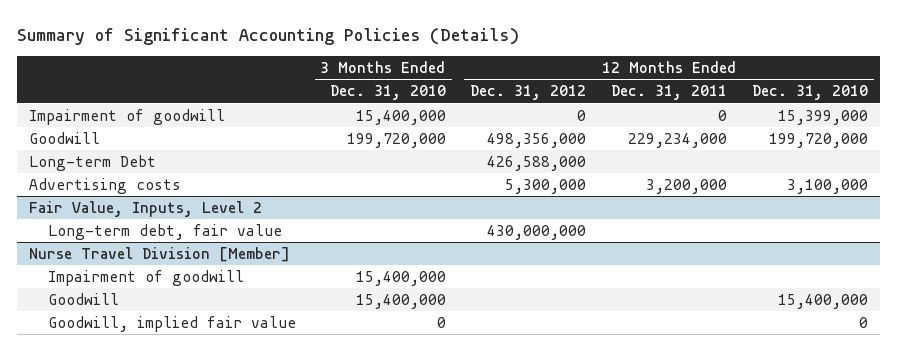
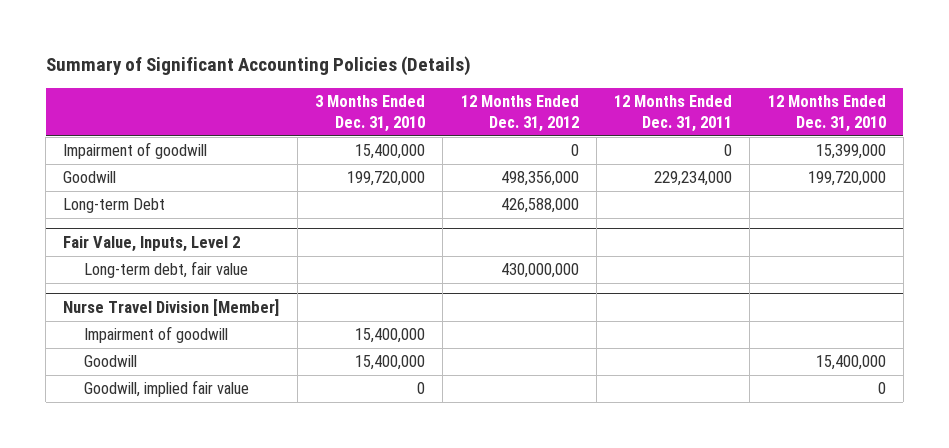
- Advertising costs | | 5,300,000 | 3,200,000 | 3,100,000

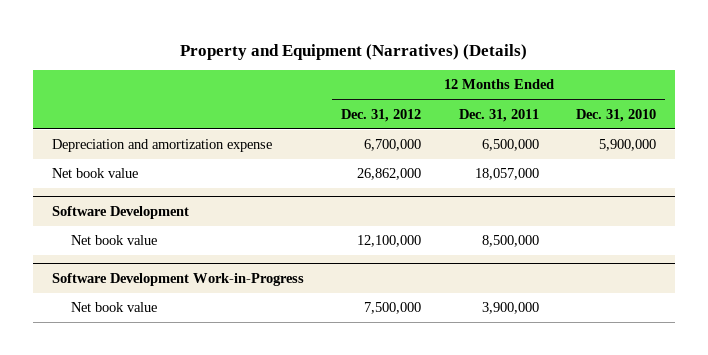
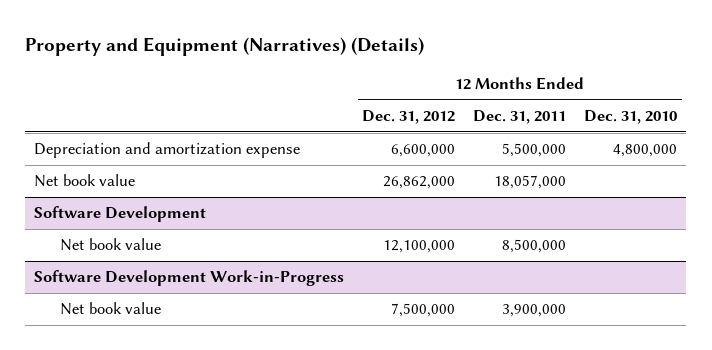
- Depreciation and amortization expense | 6,700,000 | 6,500,000 | 5,900,000
+ Depreciation and amortization expense | 6,600,000 | 5,500,000 | 4,800,000

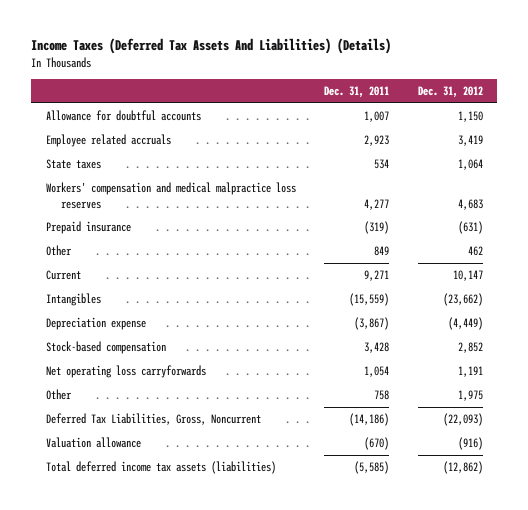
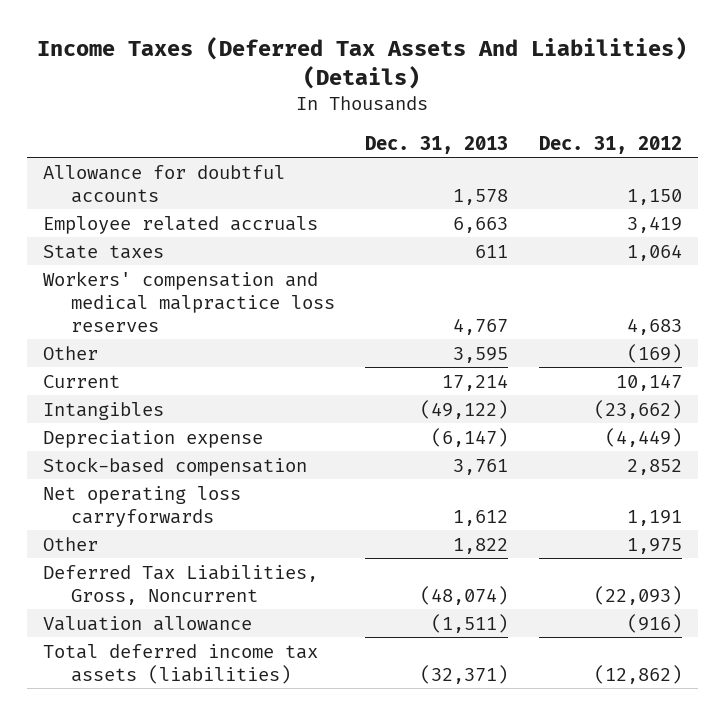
- | Dec. 31, 2011 | Dec. 31, 2012
+ | Dec. 31, 2013 | Dec. 31, 2012
- Prepaid insurance | (319) | (631)
- Other | 849 | 462
+ Other | 3,595 | (169)

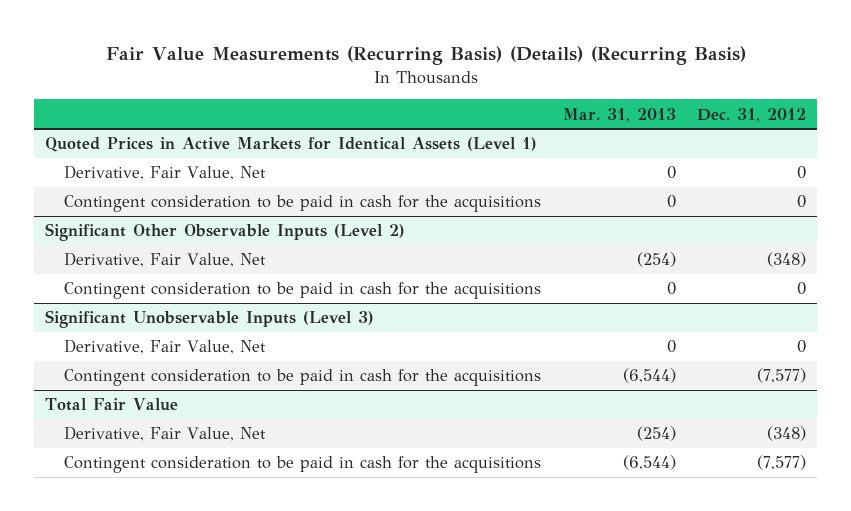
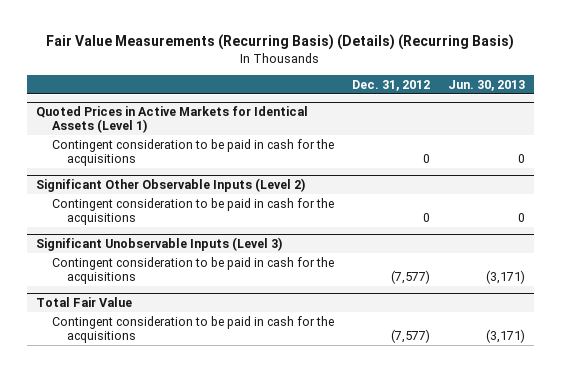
- | Mar. 31, 2013 | Dec. 31, 2012
+ | Dec. 31, 2012 | Jun. 30, 2013
@ Quoted Prices in Active Markets for Identical Assets (Level 1)
- Derivative, Fair Value, Net | 0 | 0
@ Significant Other Observable Inputs (Level 2)
- Derivative, Fair Value, Net | (254) | (348)
@ Significant Unobservable Inputs (Level 3)
- Derivative, Fair Value, Net | 0 | 0
@ Total Fair Value
- Derivative, Fair Value, Net | (254) | (348)

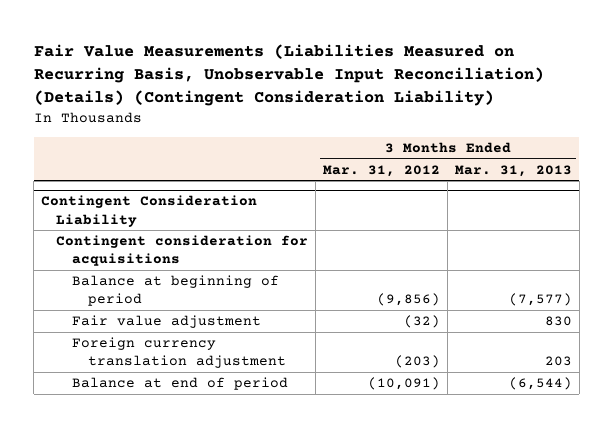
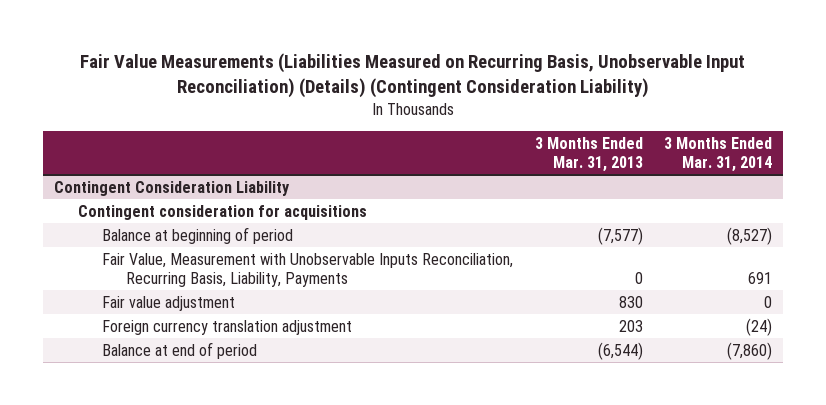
- | 3 Months Ended Mar. 31, 2012 | 3 Months Ended Mar. 31, 2013
+ | 3 Months Ended Mar. 31, 2013 | 3 Months Ended Mar. 31, 2014
@ Contingent Consideration Liability
+ Fair Value, Measurement with Unobservable Inputs Reconciliation, Recurring Basis, Liability, Payments | 0 | 691

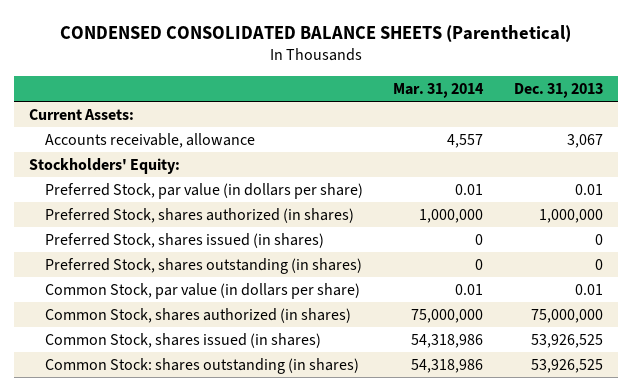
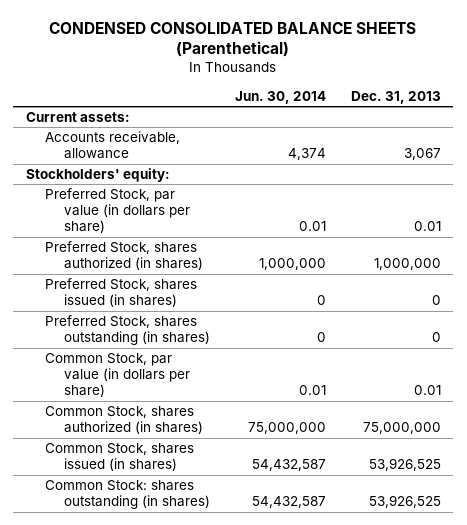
- | Mar. 31, 2014 | Dec. 31, 2013
+ | Jun. 30, 2014 | Dec. 31, 2013
- Current Assets:
+ Current assets:
- Stockholders' Equity:
+ Stockholders' equity:

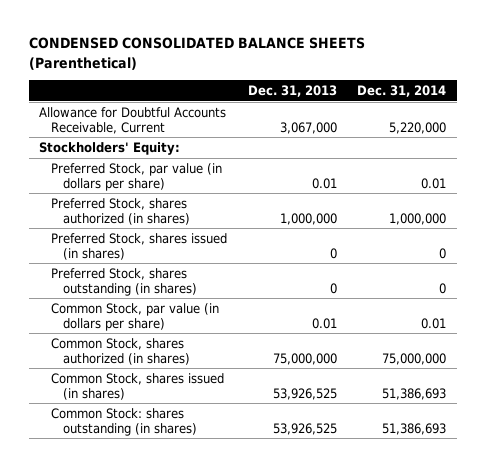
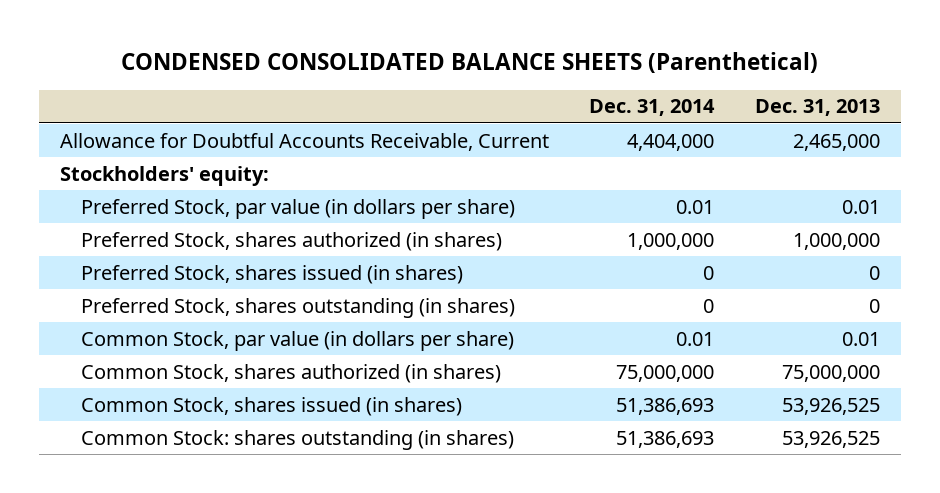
- | Dec. 31, 2013 | Dec. 31, 2014
+ | Dec. 31, 2014 | Dec. 31, 2013
- Allowance for Doubtful Accounts Receivable, Current | 3,067,000 | 5,220,000
- Stockholders' Equity:
+ Allowance for Doubtful Accounts Receivable, Current | 4,404,000 | 2,465,000
+ Stockholders' equity:

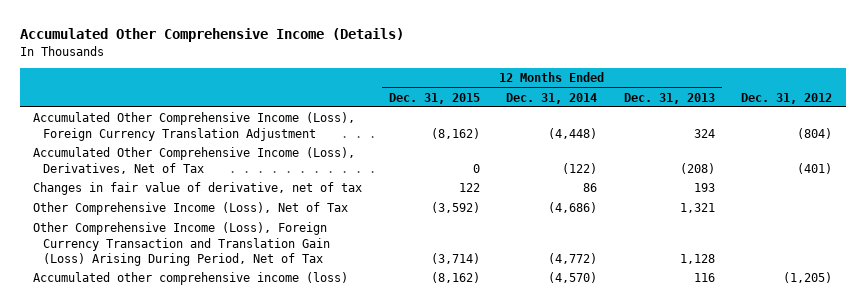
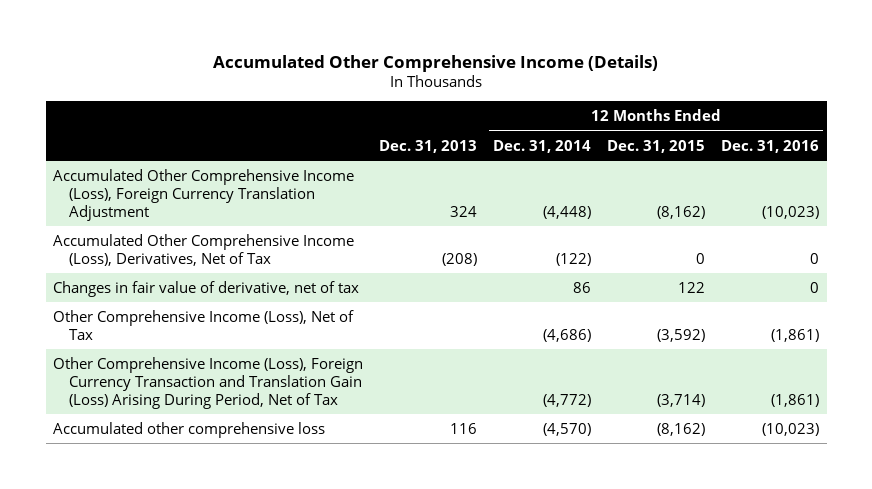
- | 12 Months Ended Dec. 31, 2015 | 12 Months Ended Dec. 31, 2014 | 12 Months Ended Dec. 31, 2013 | Dec. 31, 2012
+ | Dec. 31, 2013 | 12 Months Ended Dec. 31, 2014 | 12 Months Ended Dec. 31, 2015 | 12 Months Ended Dec. 31, 2016
- Accumulated other comprehensive income (loss) | (8,162) | (4,570) | 116 | (1,205)
+ Accumulated other comprehensive loss | 116 | (4,570) | (8,162) | (10,023)

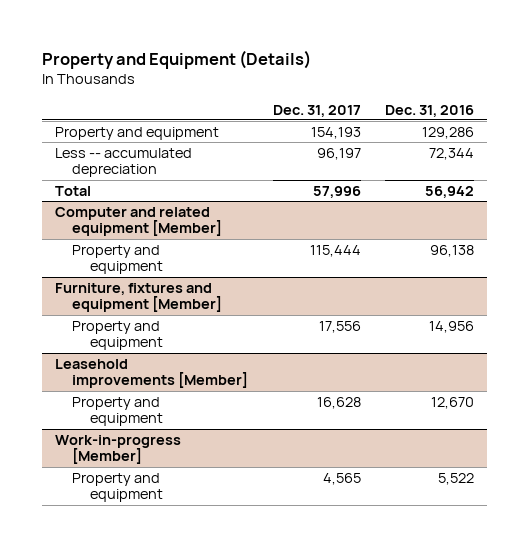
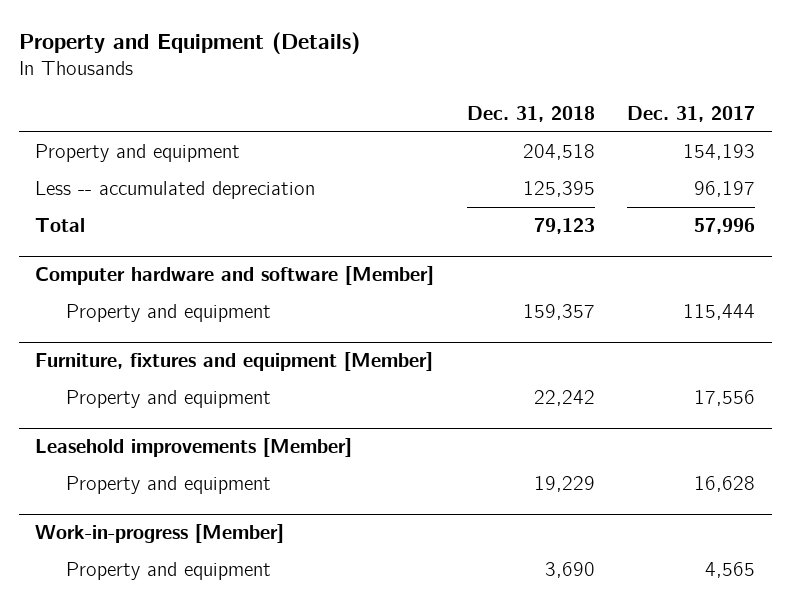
- | Dec. 31, 2017 | Dec. 31, 2016
+ | Dec. 31, 2018 | Dec. 31, 2017
- Computer and related equipment [Member]
+ Computer hardware and software [Member]

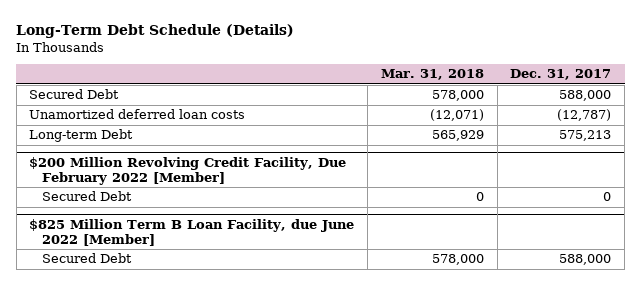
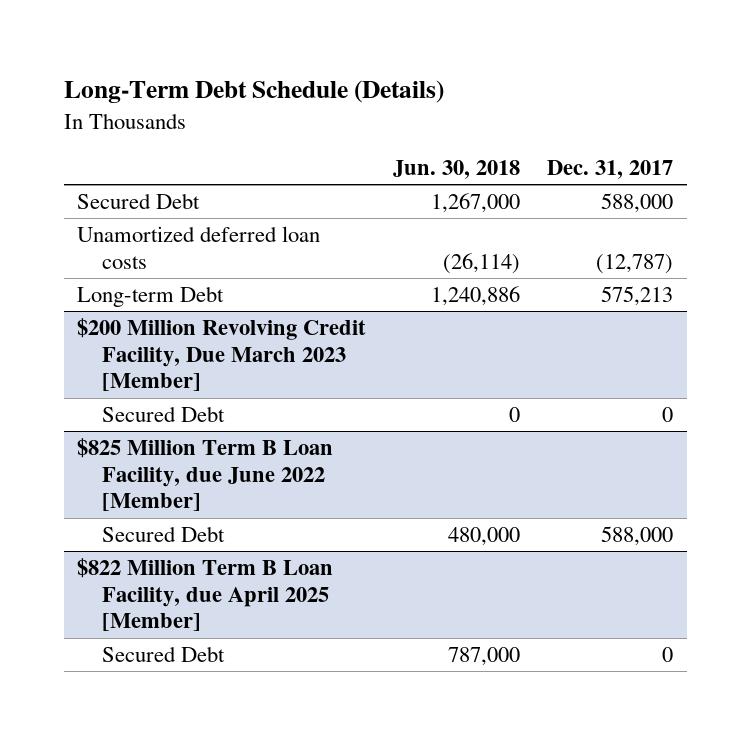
- | Mar. 31, 2018 | Dec. 31, 2017
+ | Jun. 30, 2018 | Dec. 31, 2017
- $200 Million Revolving Credit Facility, Due February 2022 [Member]
+ $200 Million Revolving Credit Facility, Due March 2023 [Member]
+ $822 Million Term B Loan Facility, due April 2025 [Member]
+ Secured Debt | 787,000 | 0

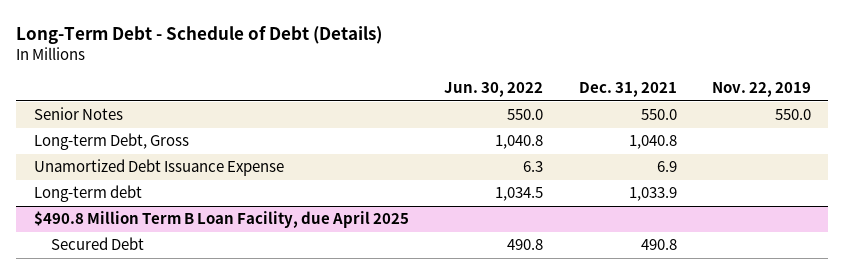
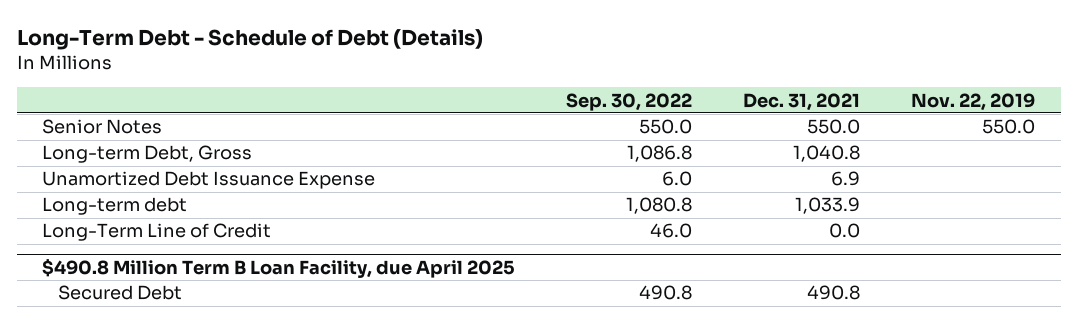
- | Jun. 30, 2022 | Dec. 31, 2021 | Nov. 22, 2019
+ | Sep. 30, 2022 | Dec. 31, 2021 | Nov. 22, 2019
+ Long-Term Line of Credit | 46.0 | 0.0 |

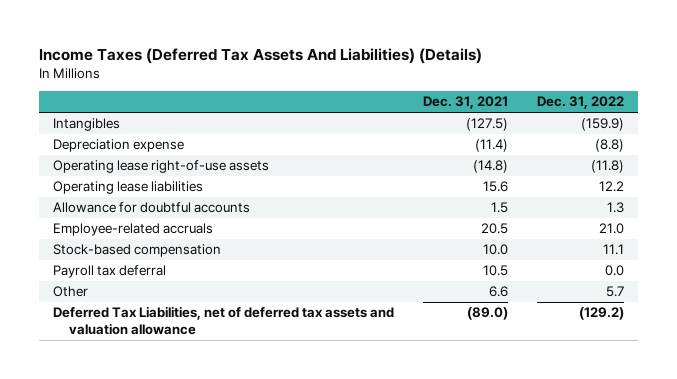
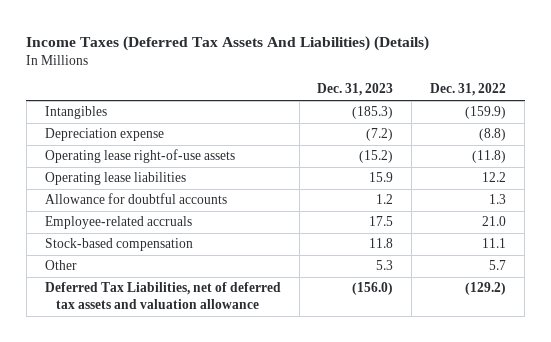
- | Dec. 31, 2021 | Dec. 31, 2022
+ | Dec. 31, 2023 | Dec. 31, 2022
- Payroll tax deferral | 10.5 | 0.0

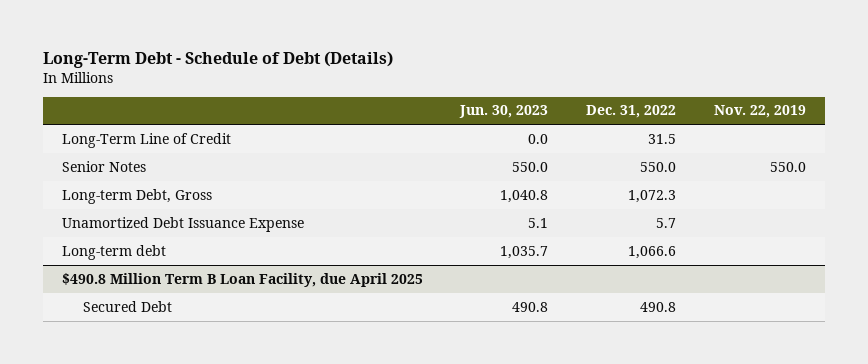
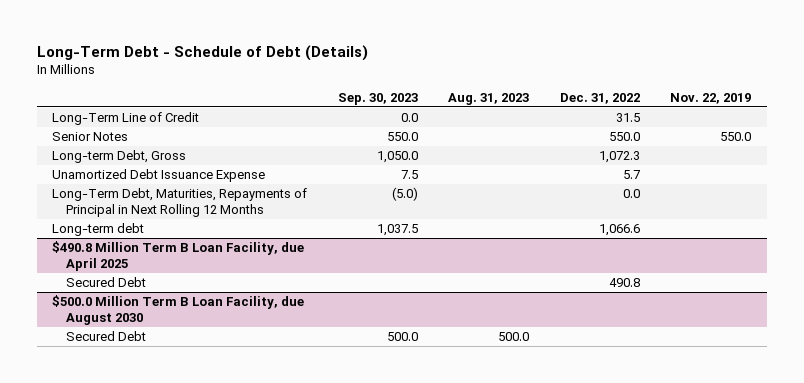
- | Jun. 30, 2023 | Dec. 31, 2022 | Nov. 22, 2019
+ | Sep. 30, 2023 | Aug. 31, 2023 | Dec. 31, 2022 | Nov. 22, 2019
+ Long-Term Debt, Maturities, Repayments of Principal in Next Rolling 12 Months | (5.0) | | 0.0 |
+ $500.0 Million Term B Loan Facility, due August 2030
+ Secured Debt | 500.0 | 500.0 | |

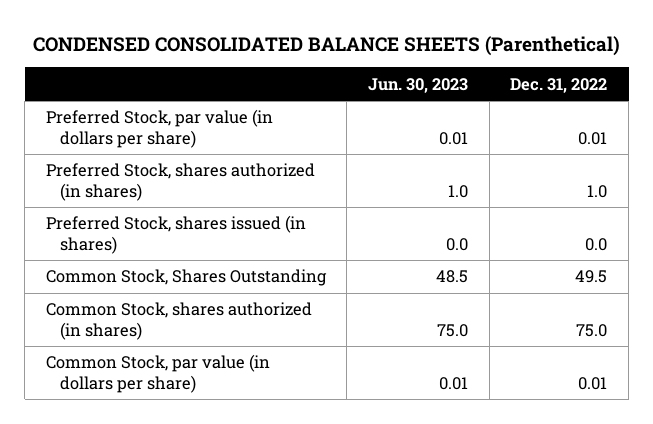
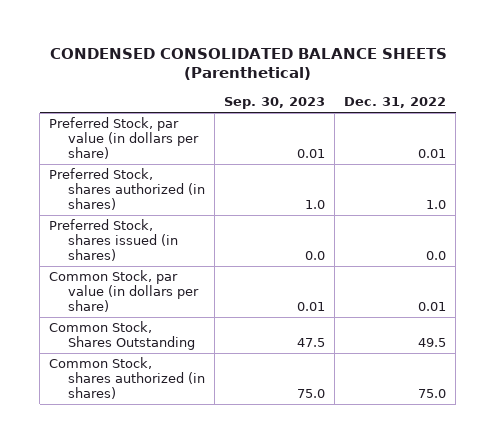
- | Jun. 30, 2023 | Dec. 31, 2022
+ | Sep. 30, 2023 | Dec. 31, 2022
moved up: Common Stock, par value (in dollars per share) | 0.01 | 0.01

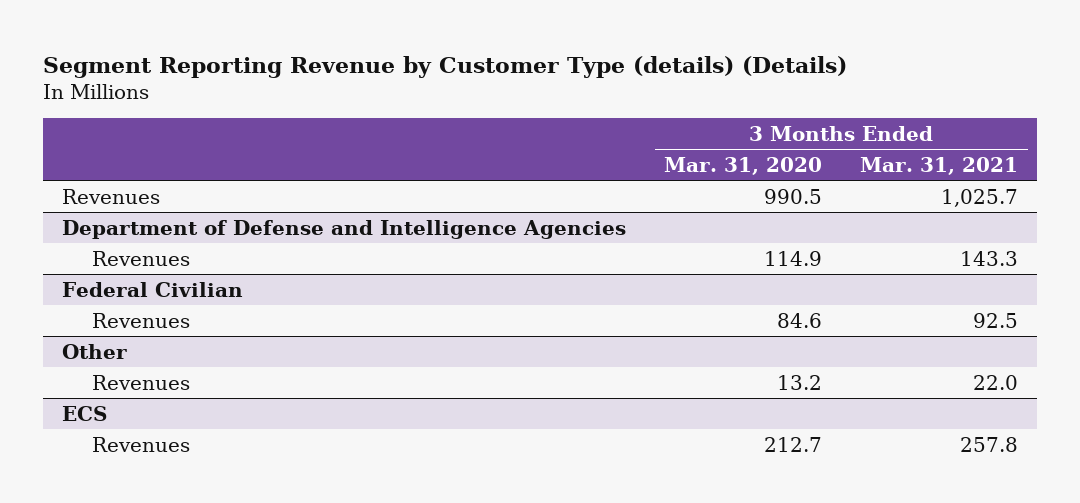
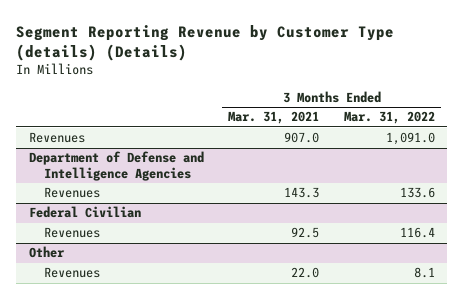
- | 3 Months Ended Mar. 31, 2020 | 3 Months Ended Mar. 31, 2021
+ | 3 Months Ended Mar. 31, 2021 | 3 Months Ended Mar. 31, 2022
- Revenues | 990.5 | 1,025.7
+ Revenues | 907.0 | 1,091.0
- ECS
- Revenues | 212.7 | 257.8

